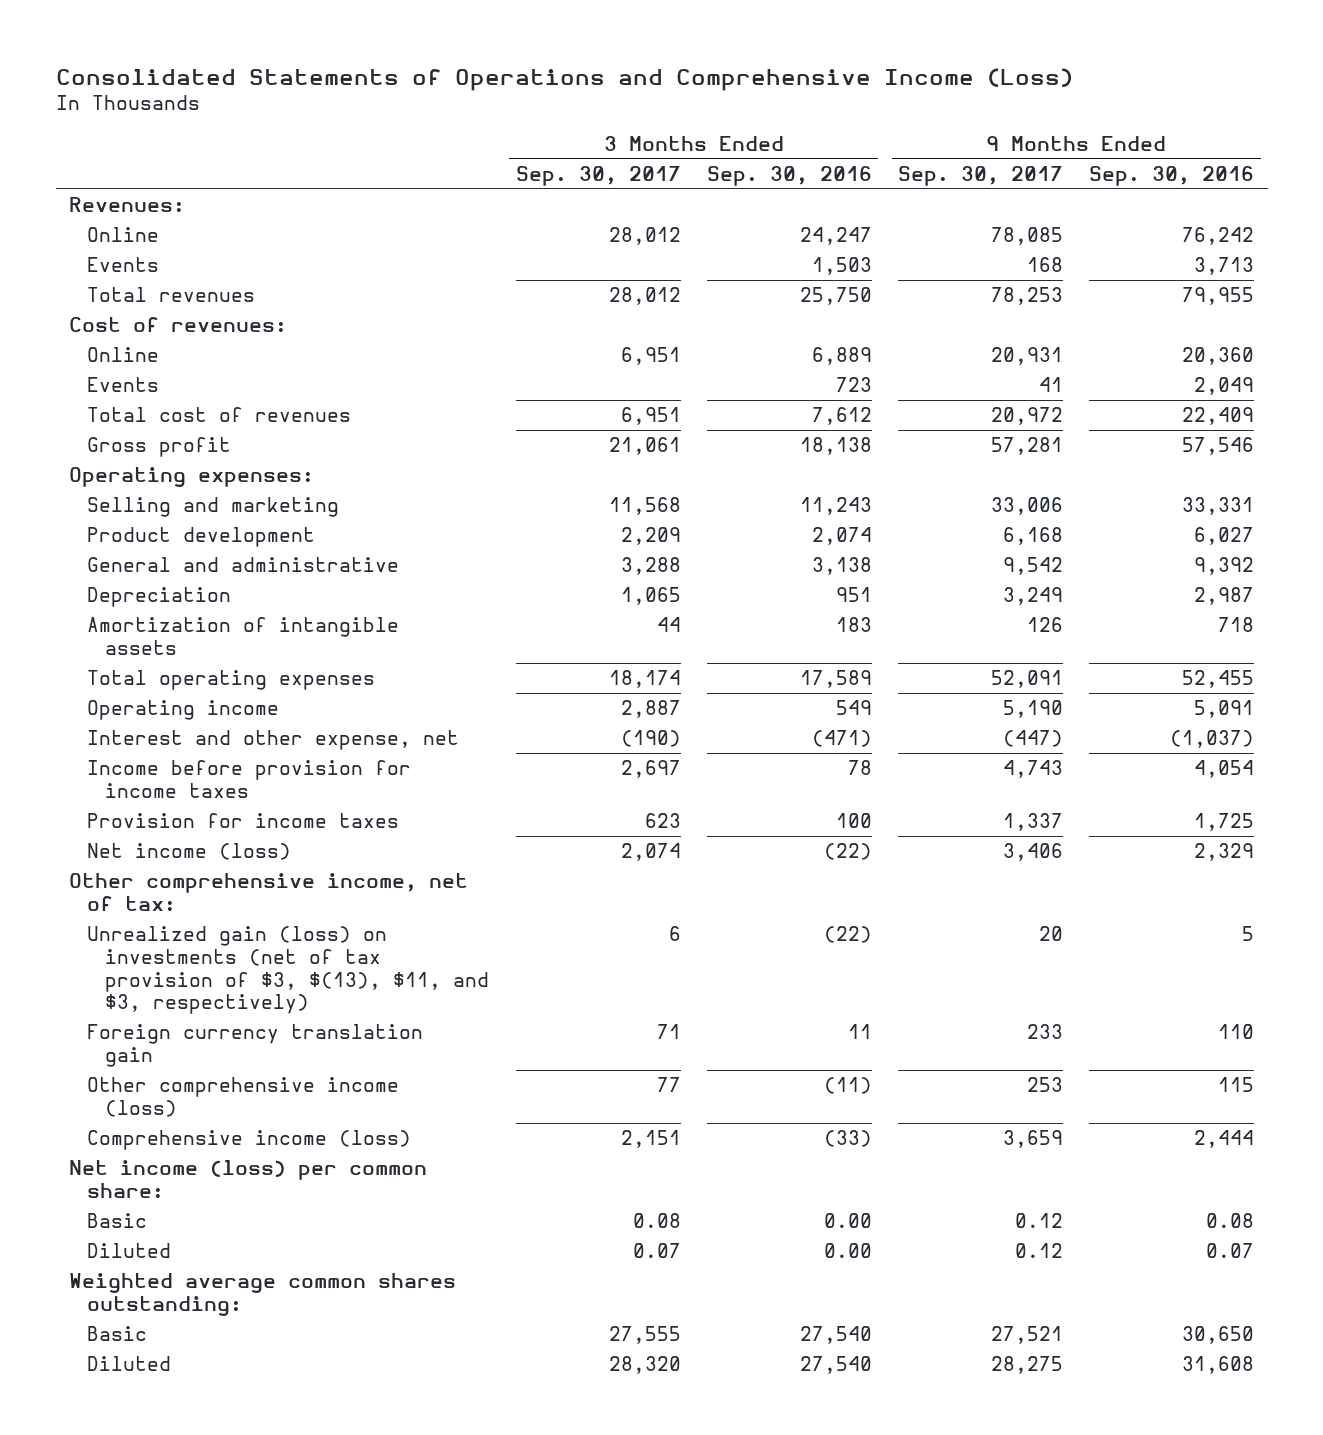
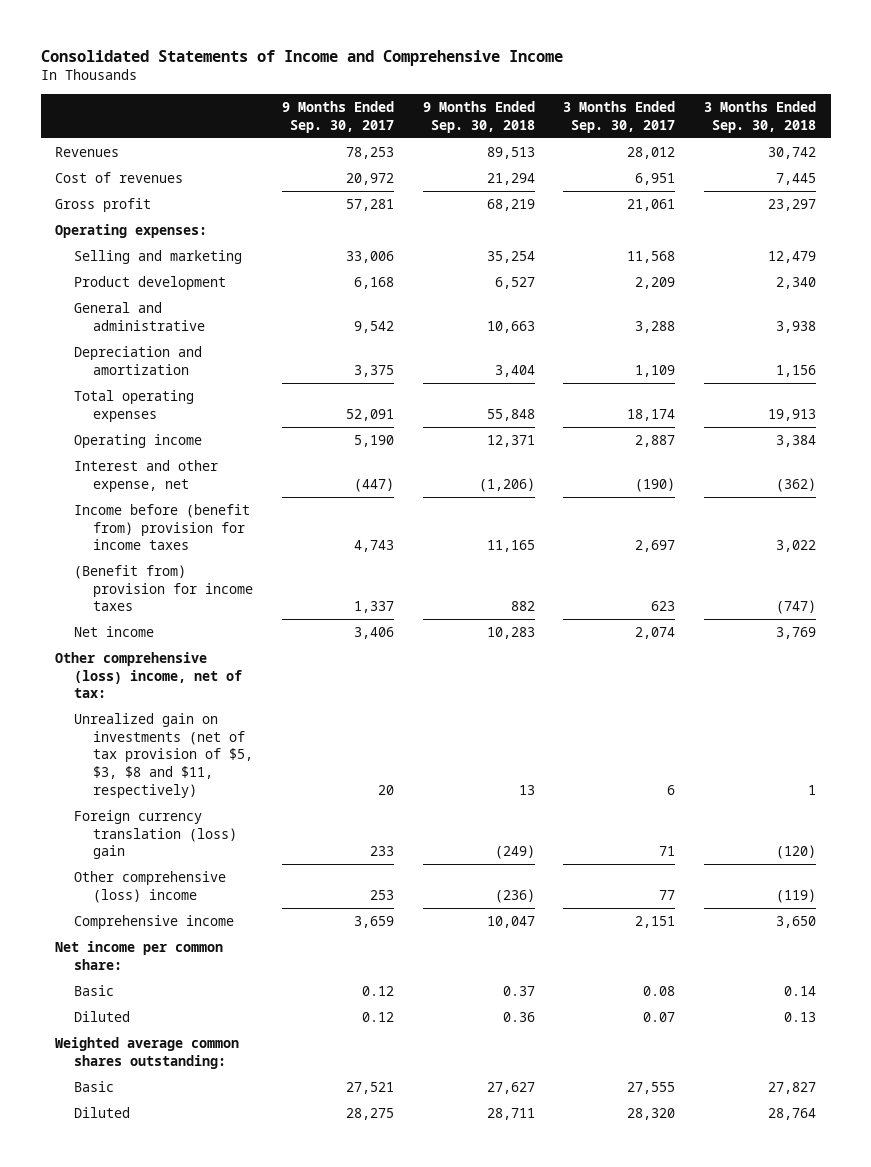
- Consolidated Statements of Operations and Comprehensive Income (Loss)
+ Consolidated Statements of Income and Comprehensive Income
- | 3 Months Ended Sep. 30, 2017 | 3 Months Ended Sep. 30, 2016 | 9 Months Ended Sep. 30, 2017 | 9 Months Ended Sep. 30, 2016
+ | 9 Months Ended Sep. 30, 2017 | 9 Months Ended Sep. 30, 2018 | 3 Months Ended Sep. 30, 2017 | 3 Months Ended Sep. 30, 2018
- Revenues:
- Online | 28,012 | 24,247 | 78,085 | 76,242
- Events | | 1,503 | 168 | 3,713
- Total revenues | 28,012 | 25,750 | 78,253 | 79,955
- Cost of revenues:
- Online | 6,951 | 6,889 | 20,931 | 20,360
- Events | | 723 | 41 | 2,049
- Total cost of revenues | 6,951 | 7,612 | 20,972 | 22,409
+ Revenues | 78,253 | 89,513 | 28,012 | 30,742
+ Cost of revenues | 20,972 | 21,294 | 6,951 | 7,445
- Depreciation | 1,065 | 951 | 3,249 | 2,987
- Amortization of intangible assets | 44 | 183 | 126 | 718
+ Depreciation and amortization | 3,375 | 3,404 | 1,109 | 1,156
- Income before provision for income taxes | 2,697 | 78 | 4,743 | 4,054
- Provision for income taxes | 623 | 100 | 1,337 | 1,725
- Net income (loss) | 2,074 | (22) | 3,406 | 2,329
- Other comprehensive income, net of tax:
- Unrealized gain (loss) on investments (net of tax provision of $3, $(13), $11, and $3, respectively) | 6 | (22) | 20 | 5
- Foreign currency translation gain | 71 | 11 | 233 | 110
- Other comprehensive income (loss) | 77 | (11) | 253 | 115
- Comprehensive income (loss) | 2,151 | (33) | 3,659 | 2,444
- Net income (loss) per common share:
+ Income before (benefit from) provision for income taxes | 4,743 | 11,165 | 2,697 | 3,022
+ (Benefit from) provision for income taxes | 1,337 | 882 | 623 | (747)
+ Net income | 3,406 | 10,283 | 2,074 | 3,769
+ Other comprehensive (loss) income, net of tax:
+ Unrealized gain on investments (net of tax provision of $5, $3, $8 and $11, respectively) | 20 | 13 | 6 | 1
+ Foreign currency translation (loss) gain | 233 | (249) | 71 | (120)
+ Other comprehensive (loss) income | 253 | (236) | 77 | (119)
+ Comprehensive income | 3,659 | 10,047 | 2,151 | 3,650
+ Net income per common share:

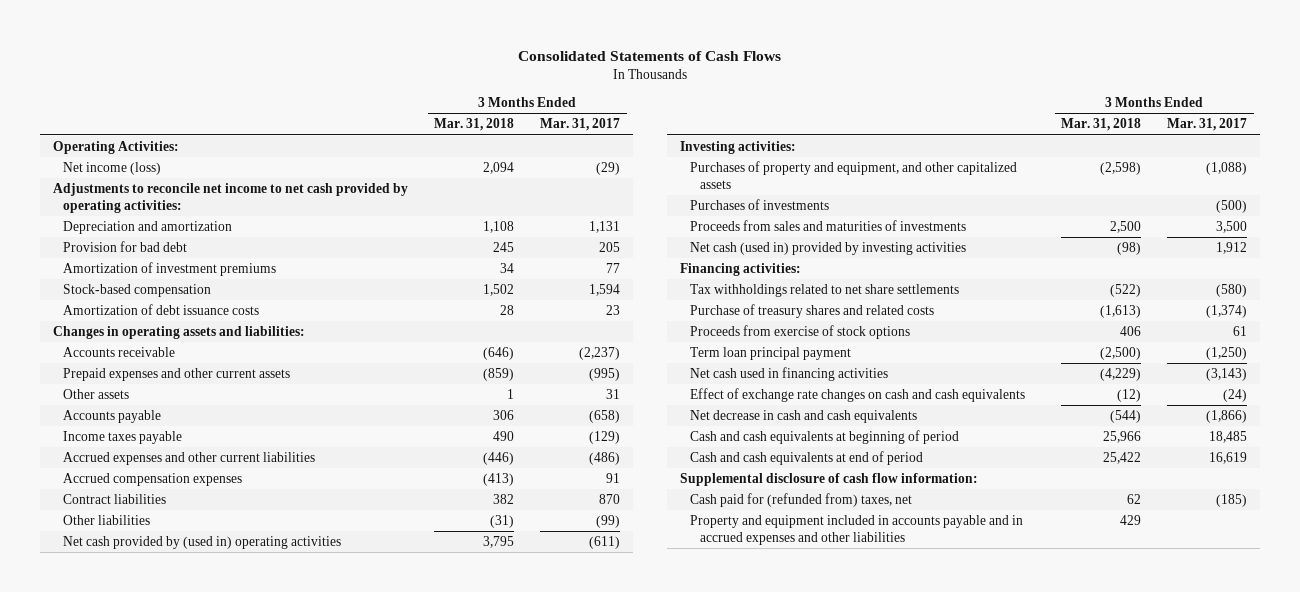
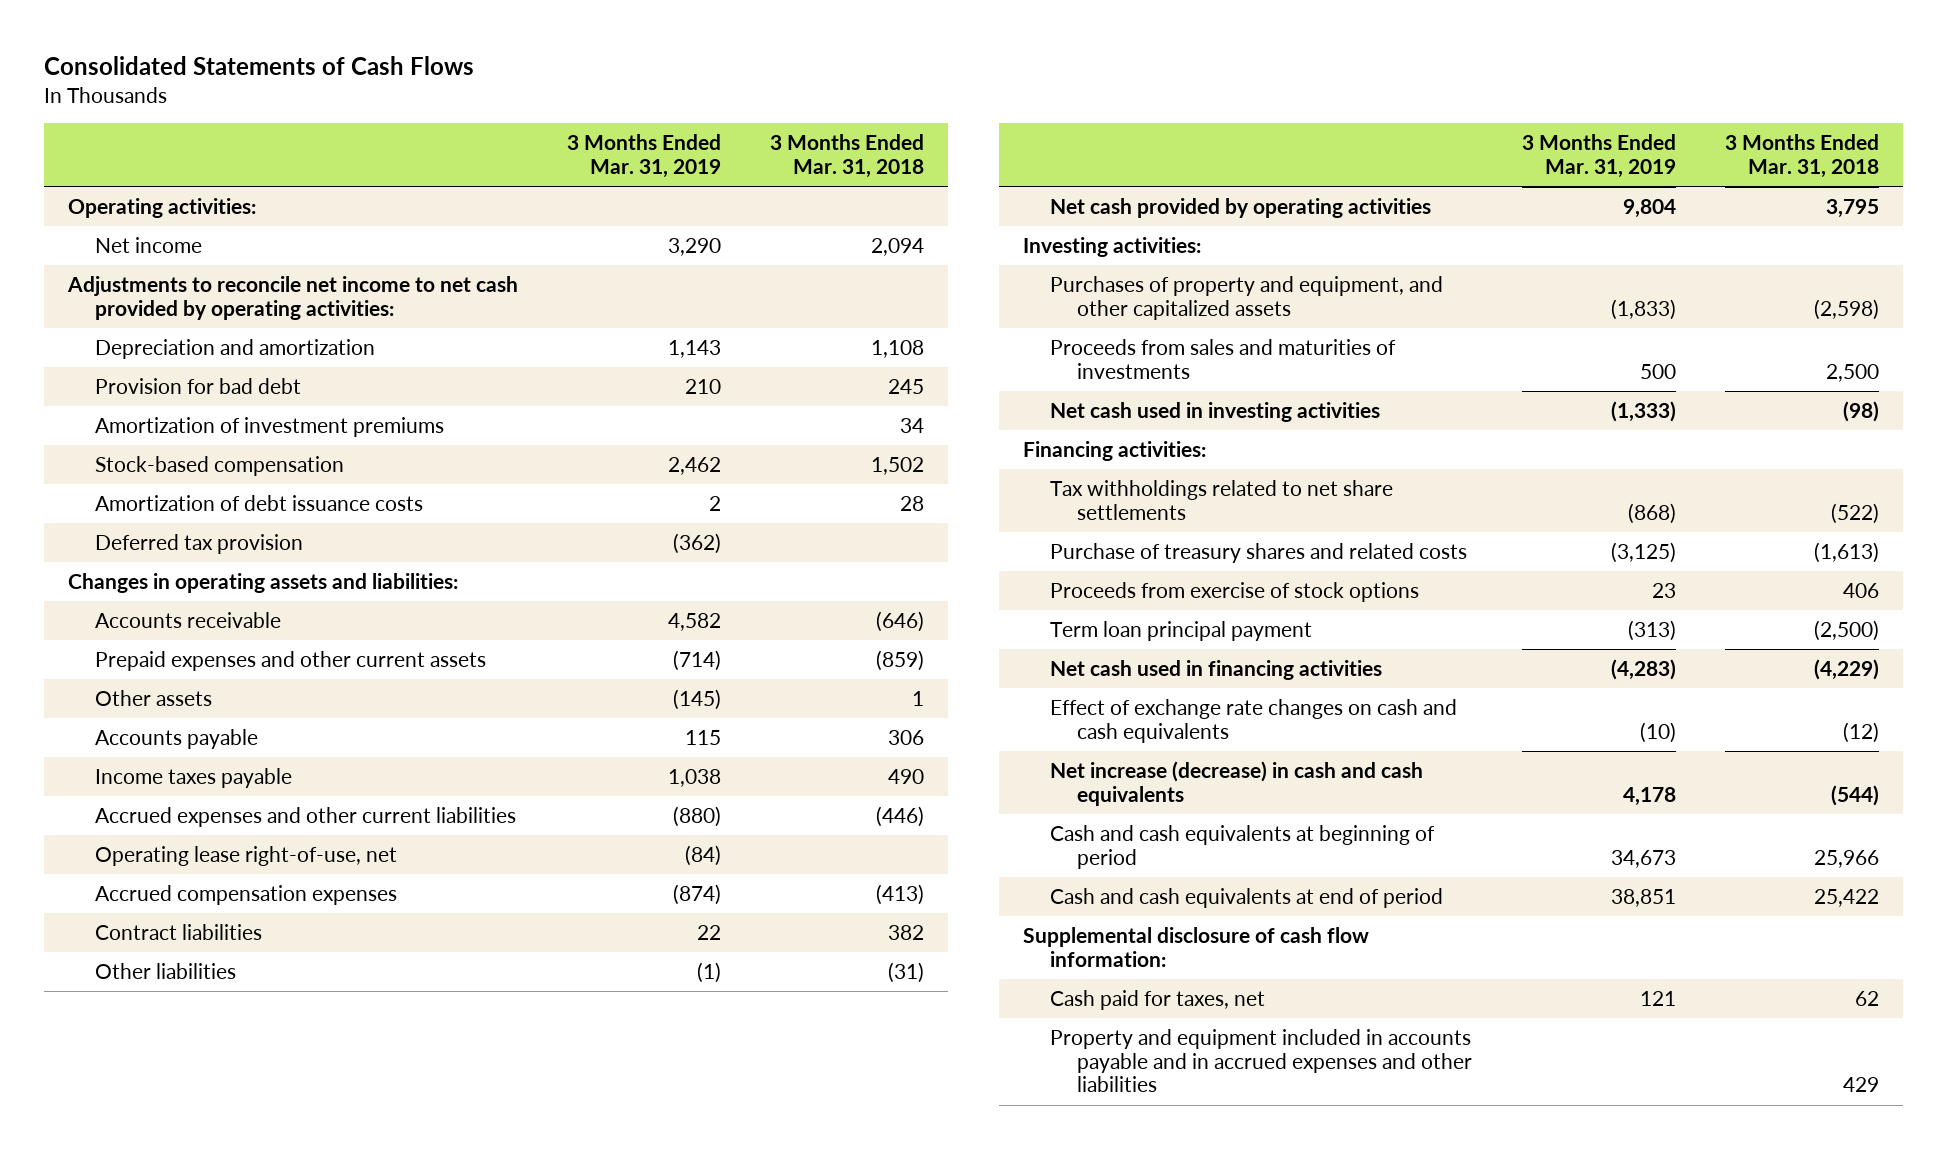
- | 3 Months Ended Mar. 31, 2018 | 3 Months Ended Mar. 31, 2017
+ | 3 Months Ended Mar. 31, 2019 | 3 Months Ended Mar. 31, 2018
- Operating Activities:
- Net income (loss) | 2,094 | (29)
+ Operating activities:
+ Net income | 3,290 | 2,094
+ Deferred tax provision | (362) |
+ Operating lease right-of-use, net | (84) |
- Net cash provided by (used in) operating activities | 3,795 | (611)
+ Net cash provided by operating activities | 9,804 | 3,795
- Purchases of investments | | (500)
- Net cash (used in) provided by investing activities | (98) | 1,912
+ Net cash used in investing activities | (1,333) | (98)
- Net decrease in cash and cash equivalents | (544) | (1,866)
+ Net increase (decrease) in cash and cash equivalents | 4,178 | (544)
- Cash paid for (refunded from) taxes, net | 62 | (185)
+ Cash paid for taxes, net | 121 | 62

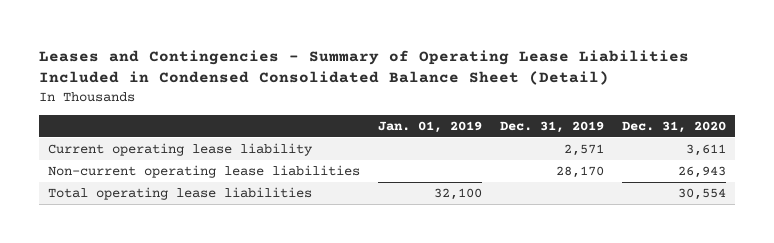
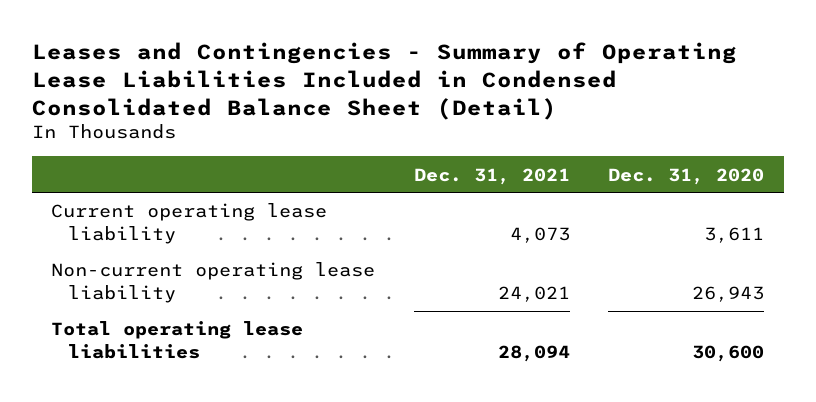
- | Jan. 01, 2019 | Dec. 31, 2019 | Dec. 31, 2020
+ | Dec. 31, 2021 | Dec. 31, 2020
- Non-current operating lease liabilities | | 28,170 | 26,943
- Total operating lease liabilities | 32,100 | | 30,554
+ Non-current operating lease liability | 24,021 | 26,943
+ Total operating lease liabilities | 28,094 | 30,600

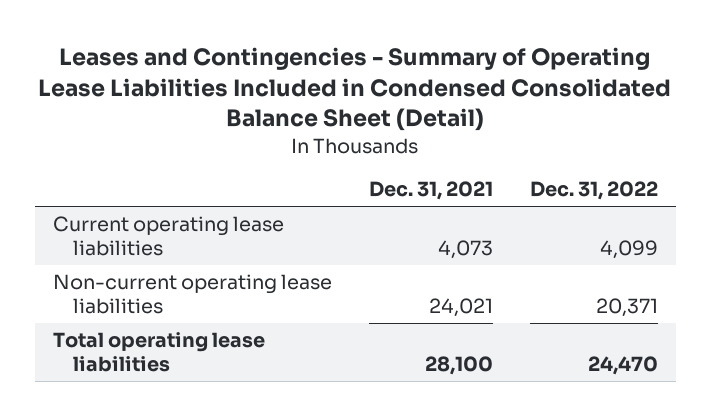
- | Dec. 31, 2021 | Dec. 31, 2020
+ | Dec. 31, 2021 | Dec. 31, 2022
- Current operating lease liability | 4,073 | 3,611
- Non-current operating lease liability | 24,021 | 26,943
- Total operating lease liabilities | 28,094 | 30,600
+ Current operating lease liabilities | 4,073 | 4,099
+ Non-current operating lease liabilities | 24,021 | 20,371
+ Total operating lease liabilities | 28,100 | 24,470

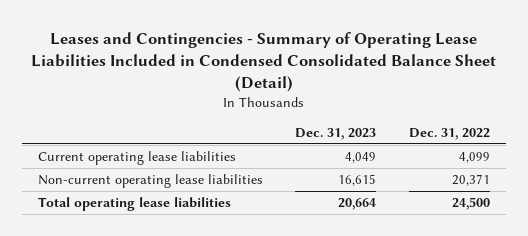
- | Dec. 31, 2021 | Dec. 31, 2022
+ | Dec. 31, 2023 | Dec. 31, 2022
- Total operating lease liabilities | 28,100 | 24,470
+ Total operating lease liabilities | 20,664 | 24,500

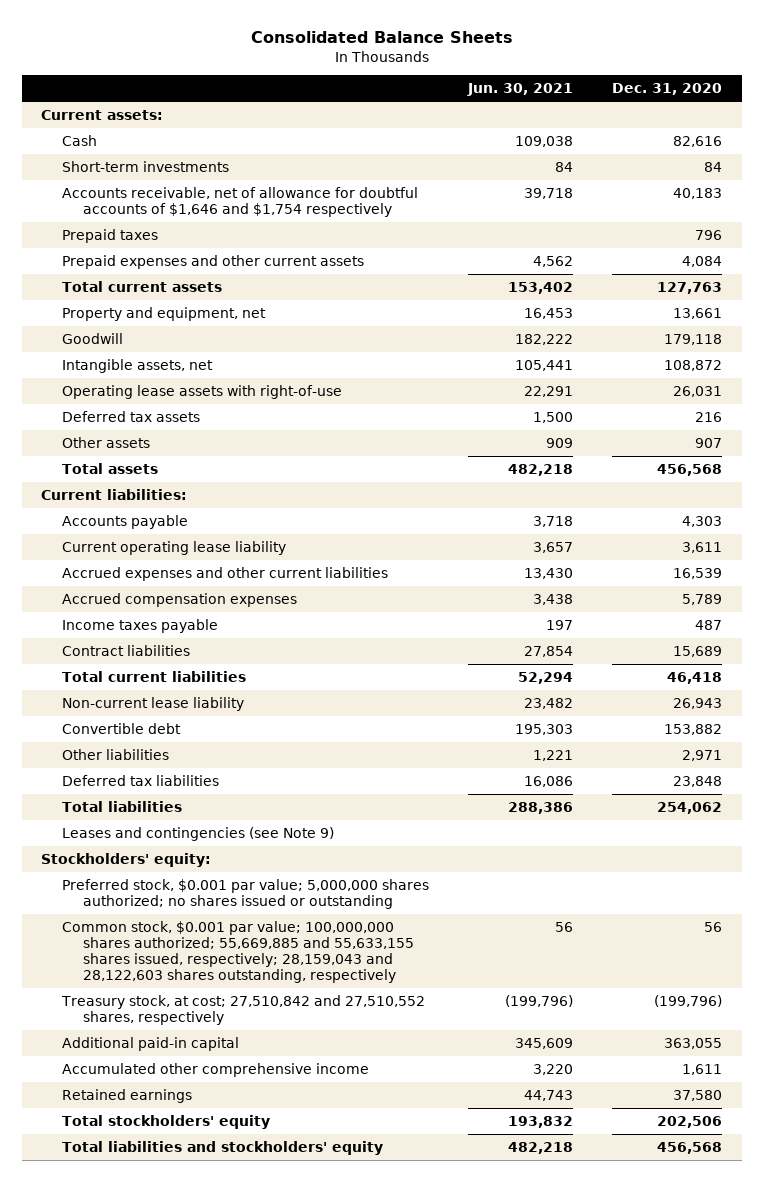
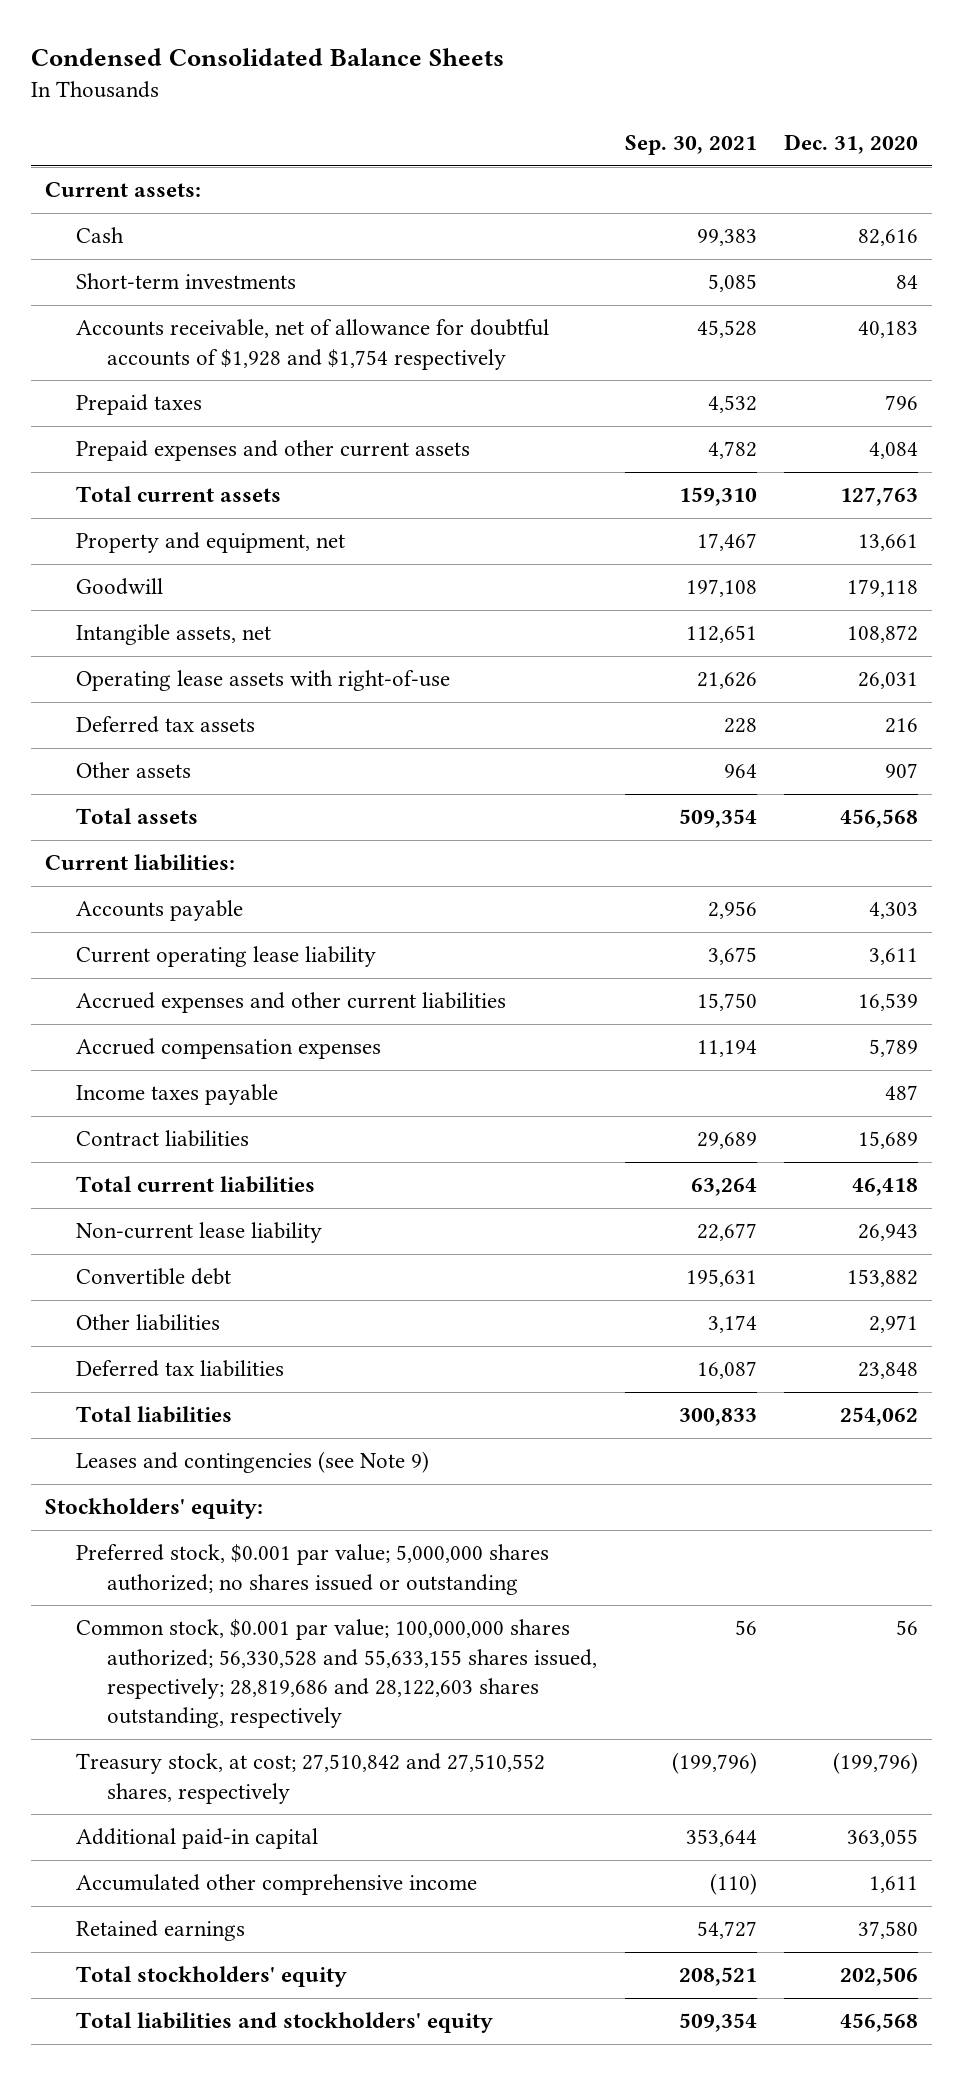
- Consolidated Balance Sheets
+ Condensed Consolidated Balance Sheets
- | Jun. 30, 2021 | Dec. 31, 2020
+ | Sep. 30, 2021 | Dec. 31, 2020
- Accounts receivable, net of allowance for doubtful accounts of $1,646 and $1,754 respectively | 39,718 | 40,183
+ Accounts receivable, net of allowance for doubtful accounts of $1,928 and $1,754 respectively | 45,528 | 40,183
- Common stock, $0.001 par value; 100,000,000 shares authorized; 55,669,885 and 55,633,155 shares issued, respectively; 28,159,043 and 28,122,603 shares outstanding, respectively | 56 | 56
+ Common stock, $0.001 par value; 100,000,000 shares authorized; 56,330,528 and 55,633,155 shares issued, respectively; 28,819,686 and 28,122,603 shares outstanding, respectively | 56 | 56

